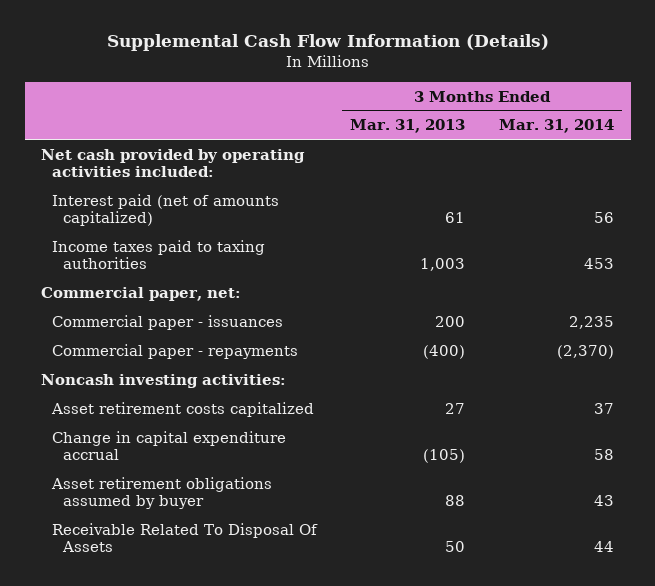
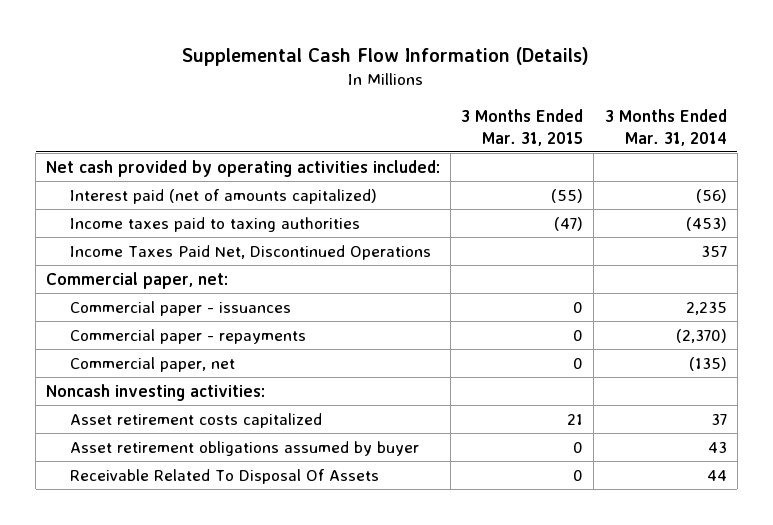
- | 3 Months Ended Mar. 31, 2013 | 3 Months Ended Mar. 31, 2014
+ | 3 Months Ended Mar. 31, 2015 | 3 Months Ended Mar. 31, 2014
- Interest paid (net of amounts capitalized) | 61 | 56
- Income taxes paid to taxing authorities | 1,003 | 453
+ Interest paid (net of amounts capitalized) | (55) | (56)
+ Income taxes paid to taxing authorities | (47) | (453)
+ Income Taxes Paid Net, Discontinued Operations | | 357
+ Commercial paper, net | 0 | (135)
- Change in capital expenditure accrual | (105) | 58

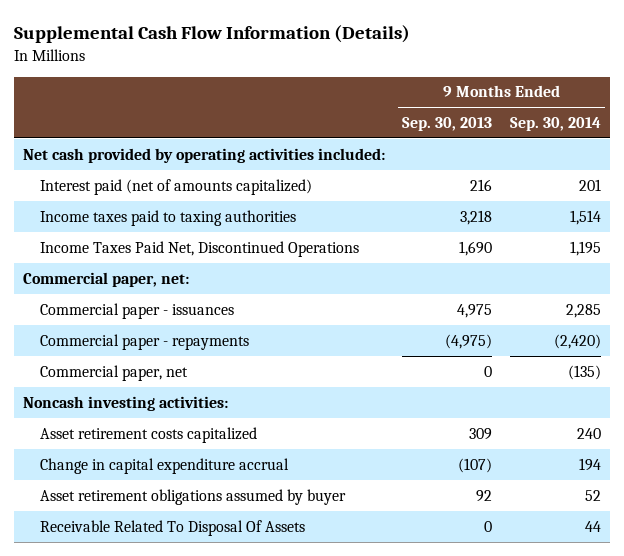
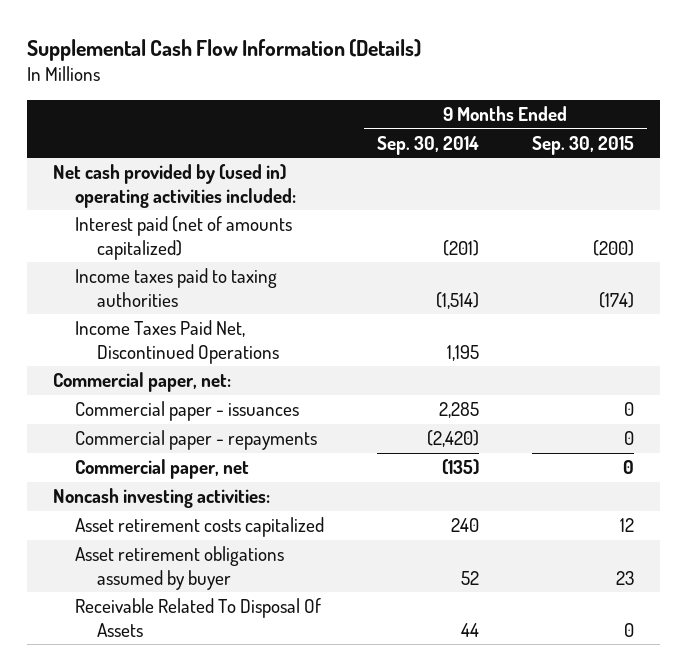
- | 9 Months Ended Sep. 30, 2013 | 9 Months Ended Sep. 30, 2014
+ | 9 Months Ended Sep. 30, 2014 | 9 Months Ended Sep. 30, 2015
- Net cash provided by operating activities included:
- Interest paid (net of amounts capitalized) | 216 | 201
- Income taxes paid to taxing authorities | 3,218 | 1,514
+ Net cash provided by (used in) operating activities included:
+ Interest paid (net of amounts capitalized) | (201) | (200)
+ Income taxes paid to taxing authorities | (1,514) | (174)
- Change in capital expenditure accrual | (107) | 194

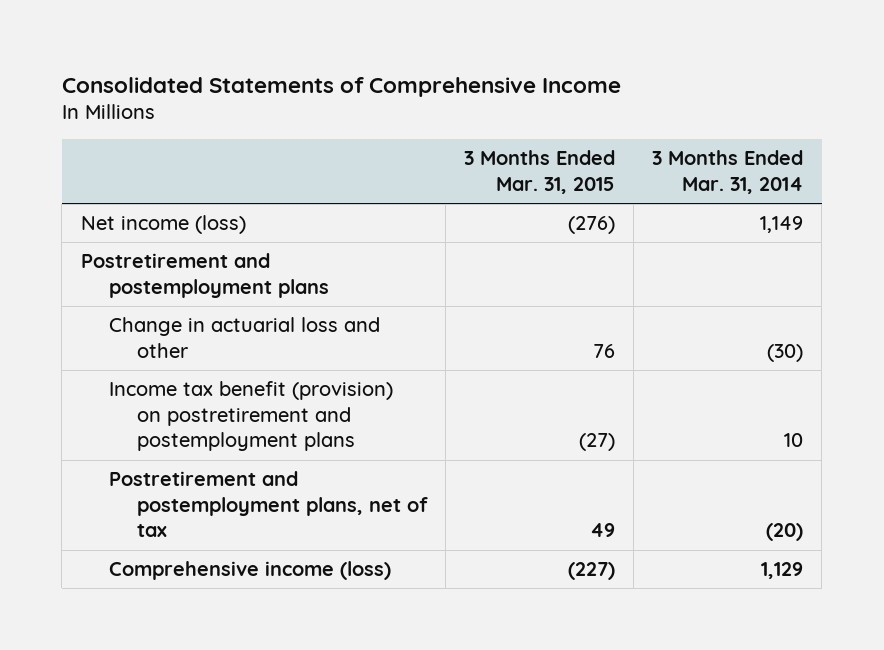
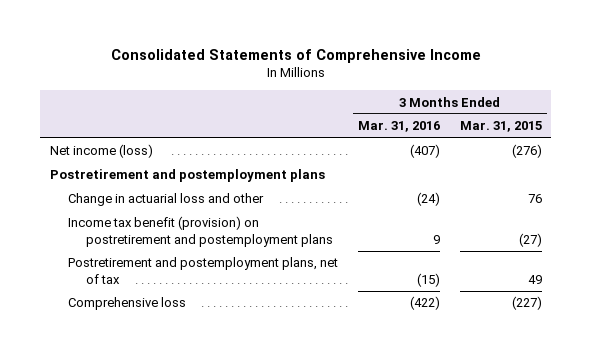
- | 3 Months Ended Mar. 31, 2015 | 3 Months Ended Mar. 31, 2014
+ | 3 Months Ended Mar. 31, 2016 | 3 Months Ended Mar. 31, 2015
- Comprehensive income (loss) | (227) | 1,129
+ Comprehensive loss | (422) | (227)

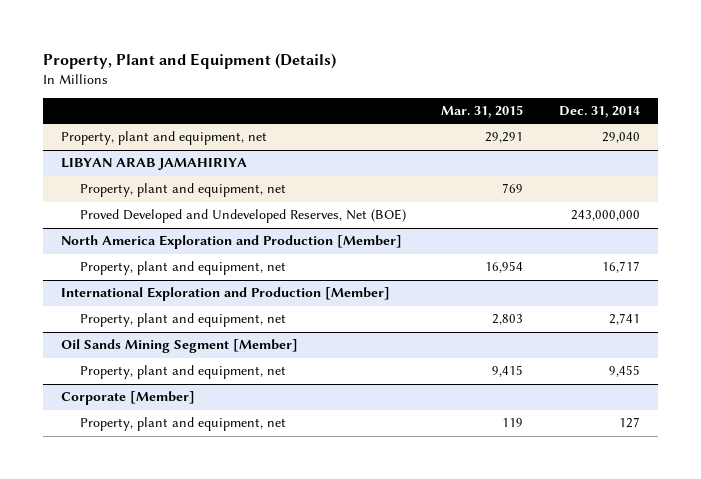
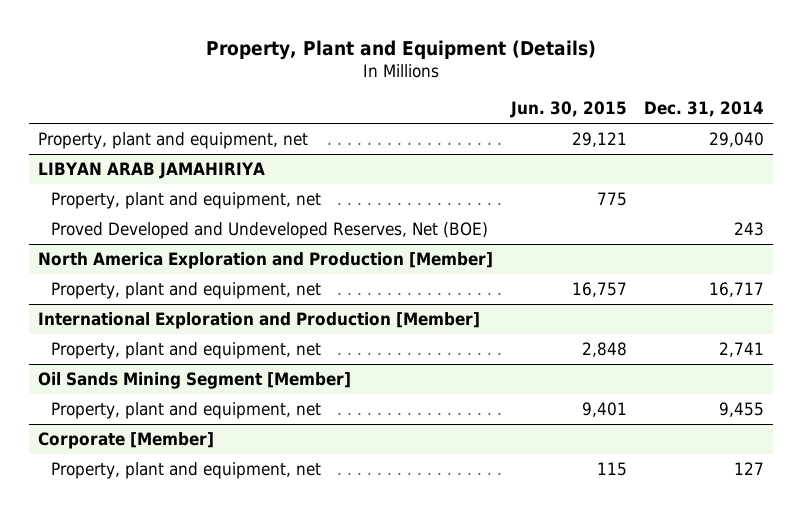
- | Mar. 31, 2015 | Dec. 31, 2014
+ | Jun. 30, 2015 | Dec. 31, 2014
@ LIBYAN ARAB JAMAHIRIYA
- Proved Developed and Undeveloped Reserves, Net (BOE) | | 243,000,000
+ Proved Developed and Undeveloped Reserves, Net (BOE) | | 243

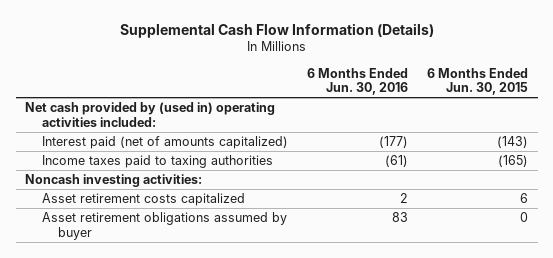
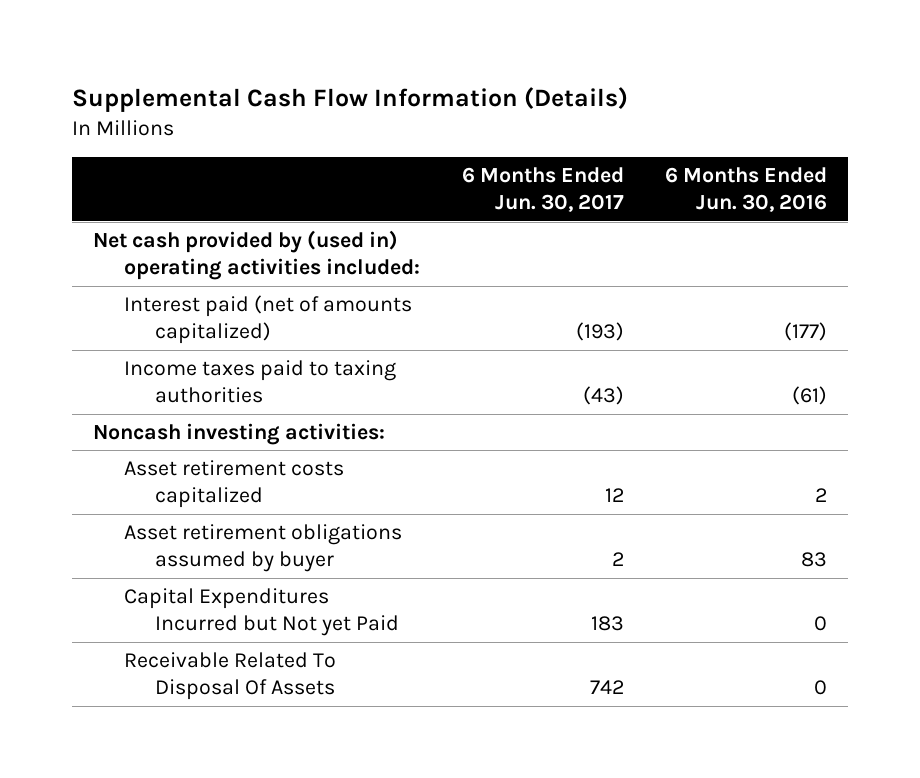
- | 6 Months Ended Jun. 30, 2016 | 6 Months Ended Jun. 30, 2015
+ | 6 Months Ended Jun. 30, 2017 | 6 Months Ended Jun. 30, 2016
+ Capital Expenditures Incurred but Not yet Paid | 183 | 0
+ Receivable Related To Disposal Of Assets | 742 | 0

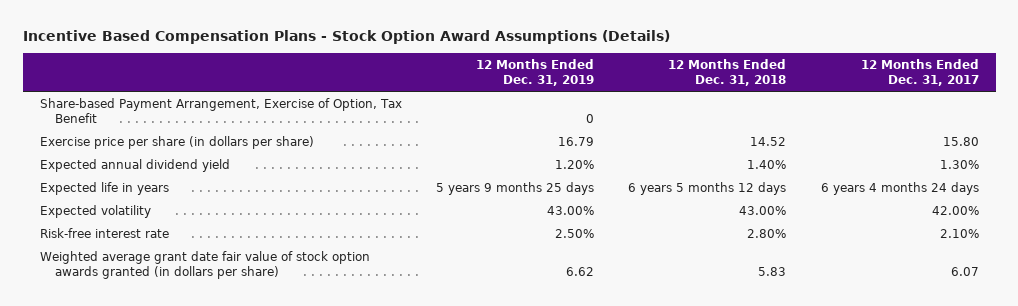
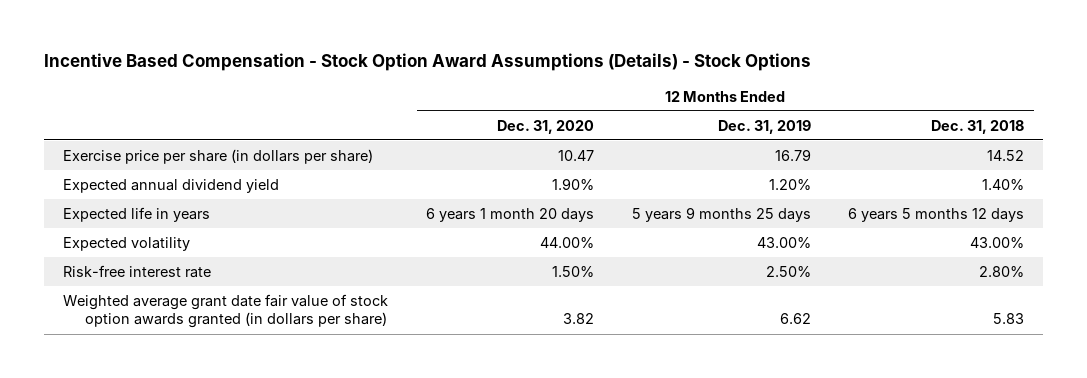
- Incentive Based Compensation Plans - Stock Option Award Assumptions (Details)
+ Incentive Based Compensation - Stock Option Award Assumptions (Details) - Stock Options
- | 12 Months Ended Dec. 31, 2019 | 12 Months Ended Dec. 31, 2018 | 12 Months Ended Dec. 31, 2017
+ | 12 Months Ended Dec. 31, 2020 | 12 Months Ended Dec. 31, 2019 | 12 Months Ended Dec. 31, 2018
- Share-based Payment Arrangement, Exercise of Option, Tax Benefit | 0 | |

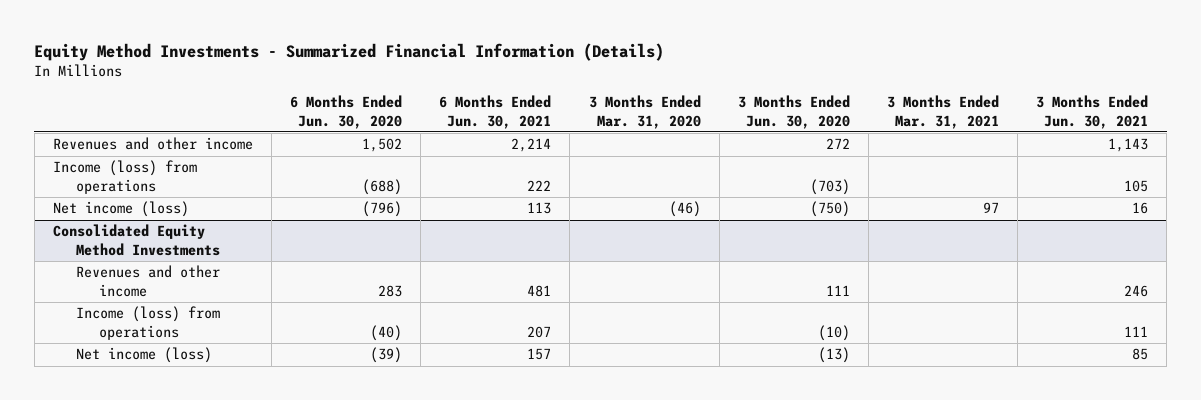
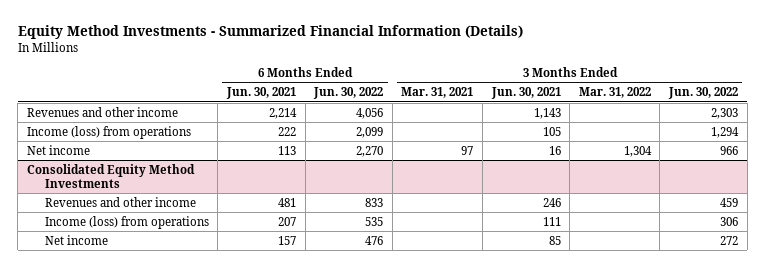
- | 6 Months Ended Jun. 30, 2020 | 6 Months Ended Jun. 30, 2021 | 3 Months Ended Mar. 31, 2020 | 3 Months Ended Jun. 30, 2020 | 3 Months Ended Mar. 31, 2021 | 3 Months Ended Jun. 30, 2021
+ | 6 Months Ended Jun. 30, 2021 | 6 Months Ended Jun. 30, 2022 | 3 Months Ended Mar. 31, 2021 | 3 Months Ended Jun. 30, 2021 | 3 Months Ended Mar. 31, 2022 | 3 Months Ended Jun. 30, 2022
- Net income (loss) | (796) | 113 | (46) | (750) | 97 | 16
+ Net income | 113 | 2,270 | 97 | 16 | 1,304 | 966
@ Consolidated Equity Method Investments
- Net income (loss) | (39) | 157 | | (13) | | 85
+ Net income | 157 | 476 | | 85 | | 272

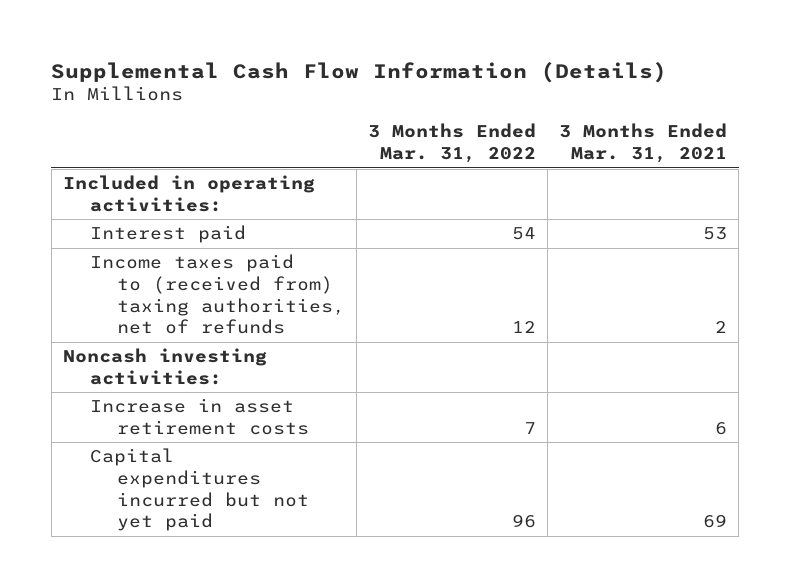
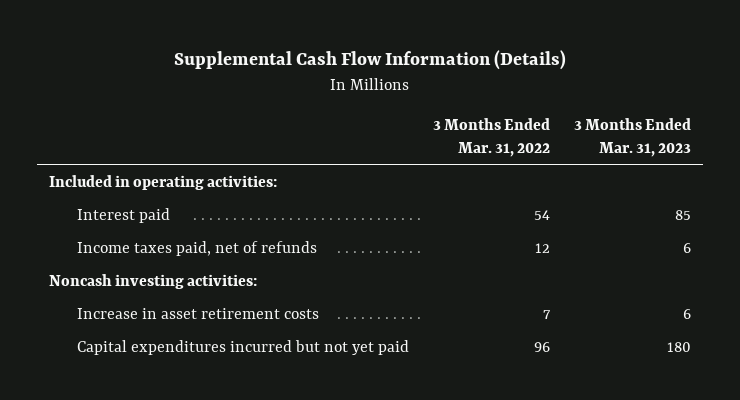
- | 3 Months Ended Mar. 31, 2022 | 3 Months Ended Mar. 31, 2021
+ | 3 Months Ended Mar. 31, 2022 | 3 Months Ended Mar. 31, 2023
- Income taxes paid to (received from) taxing authorities, net of refunds | 12 | 2
+ Income taxes paid, net of refunds | 12 | 6

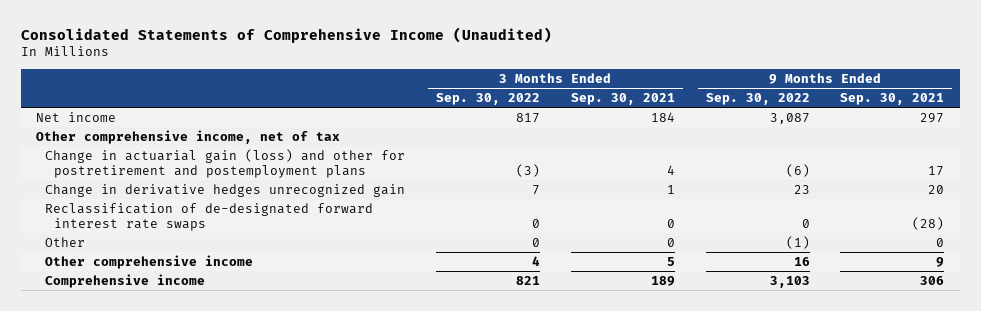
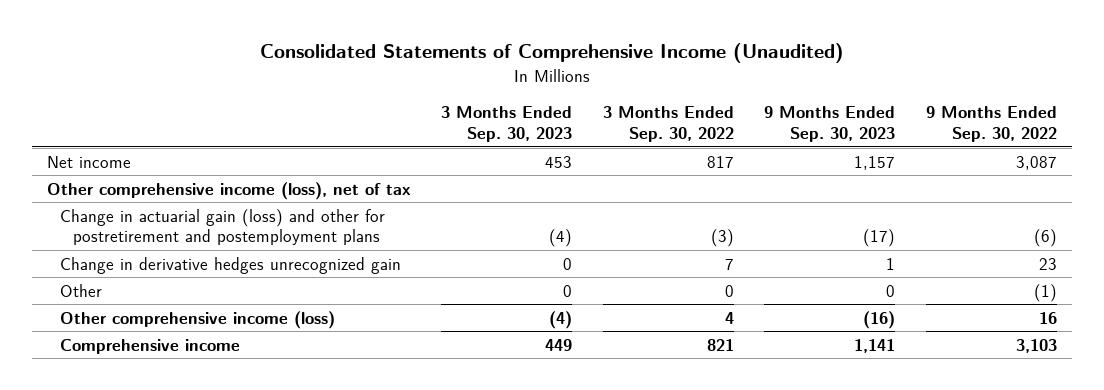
- | 3 Months Ended Sep. 30, 2022 | 3 Months Ended Sep. 30, 2021 | 9 Months Ended Sep. 30, 2022 | 9 Months Ended Sep. 30, 2021
+ | 3 Months Ended Sep. 30, 2023 | 3 Months Ended Sep. 30, 2022 | 9 Months Ended Sep. 30, 2023 | 9 Months Ended Sep. 30, 2022
- Other comprehensive income, net of tax
+ Other comprehensive income (loss), net of tax
- Reclassification of de-designated forward interest rate swaps | 0 | 0 | 0 | (28)
- Other comprehensive income | 4 | 5 | 16 | 9
+ Other comprehensive income (loss) | (4) | 4 | (16) | 16

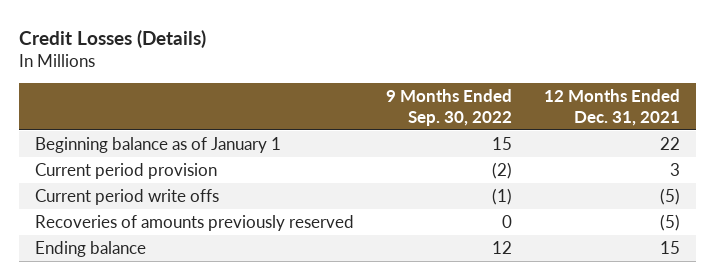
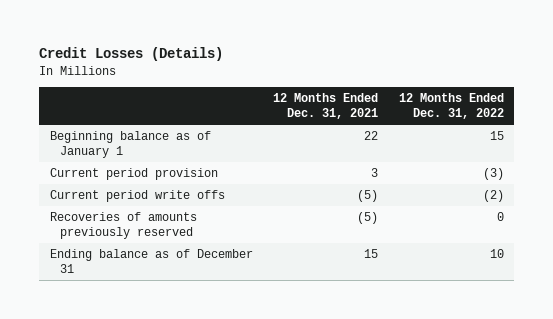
- | 9 Months Ended Sep. 30, 2022 | 12 Months Ended Dec. 31, 2021
+ | 12 Months Ended Dec. 31, 2021 | 12 Months Ended Dec. 31, 2022
- Ending balance | 12 | 15
+ Ending balance as of December 31 | 15 | 10

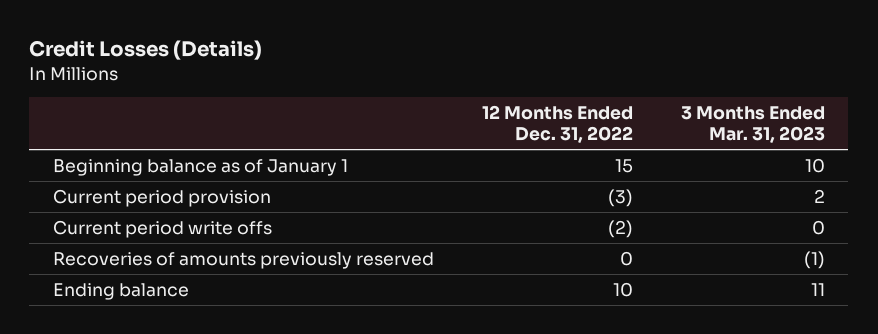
- | 12 Months Ended Dec. 31, 2021 | 12 Months Ended Dec. 31, 2022
+ | 12 Months Ended Dec. 31, 2022 | 3 Months Ended Mar. 31, 2023
- Ending balance as of December 31 | 15 | 10
+ Ending balance | 10 | 11

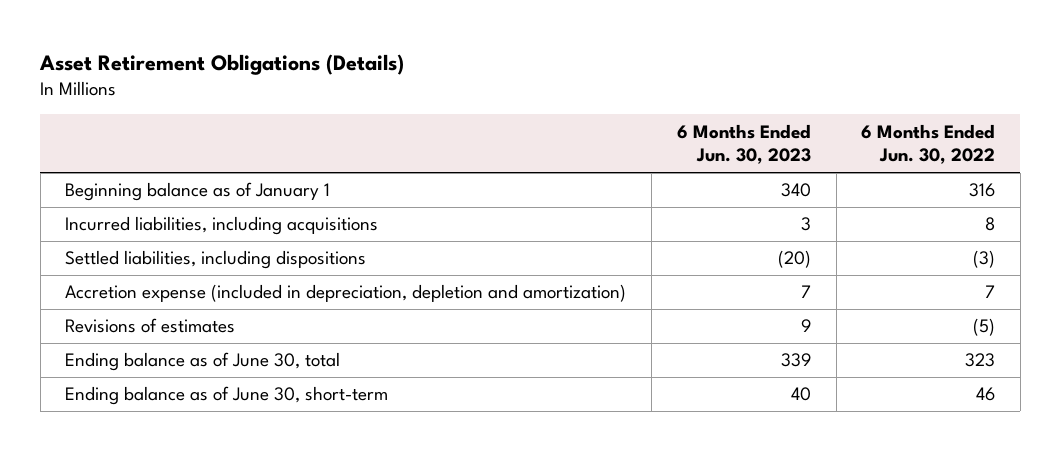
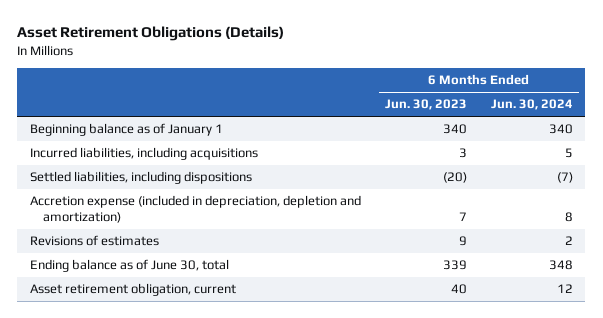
- | 6 Months Ended Jun. 30, 2023 | 6 Months Ended Jun. 30, 2022
+ | 6 Months Ended Jun. 30, 2023 | 6 Months Ended Jun. 30, 2024
- Ending balance as of June 30, short-term | 40 | 46
+ Asset retirement obligation, current | 40 | 12

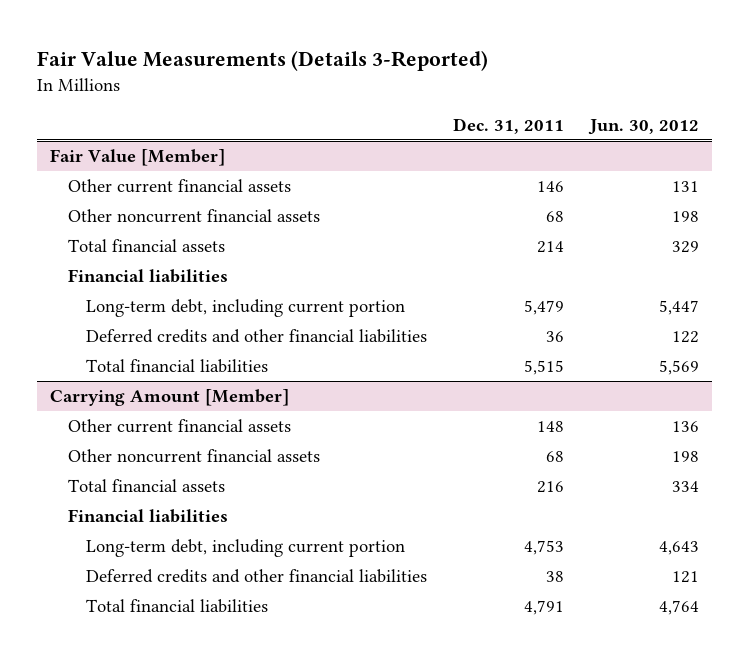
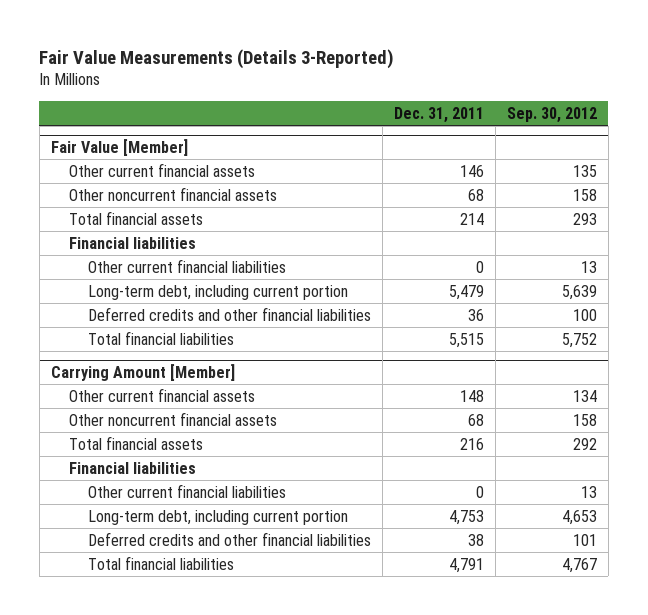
- | Dec. 31, 2011 | Jun. 30, 2012
+ | Dec. 31, 2011 | Sep. 30, 2012
@ Fair Value [Member]
+ Other current financial liabilities | 0 | 13
@ Carrying Amount [Member]
+ Other current financial liabilities | 0 | 13

